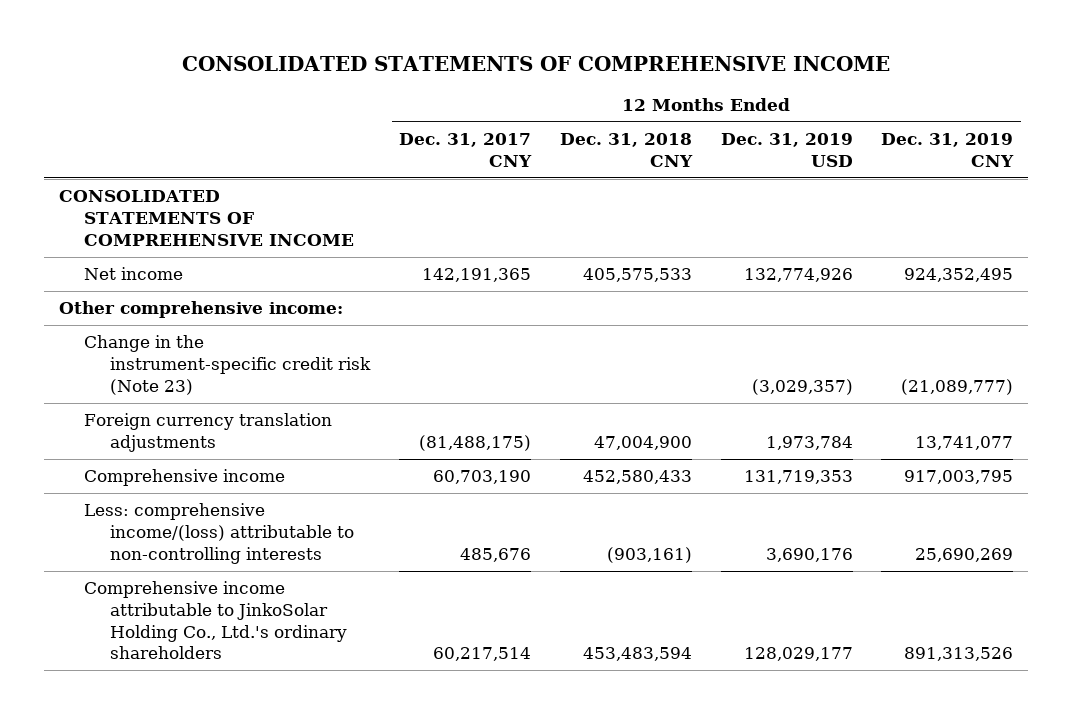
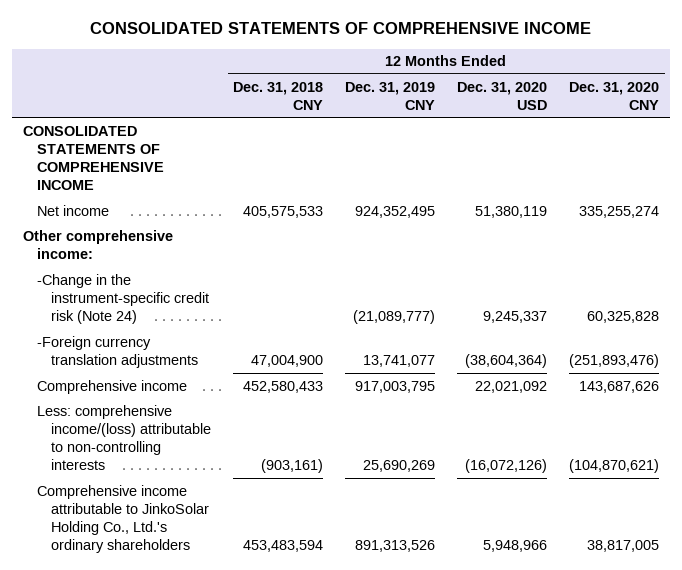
- | 12 Months Ended Dec. 31, 2017 CNY | 12 Months Ended Dec. 31, 2018 CNY | 12 Months Ended Dec. 31, 2019 USD | 12 Months Ended Dec. 31, 2019 CNY
+ | 12 Months Ended Dec. 31, 2018 CNY | 12 Months Ended Dec. 31, 2019 CNY | 12 Months Ended Dec. 31, 2020 USD | 12 Months Ended Dec. 31, 2020 CNY
- Change in the instrument-specific credit risk (Note 23) | | | (3,029,357) | (21,089,777)
- Foreign currency translation adjustments | (81,488,175) | 47,004,900 | 1,973,784 | 13,741,077
+ -Change in the instrument-specific credit risk (Note 24) | | (21,089,777) | 9,245,337 | 60,325,828
+ -Foreign currency translation adjustments | 47,004,900 | 13,741,077 | (38,604,364) | (251,893,476)

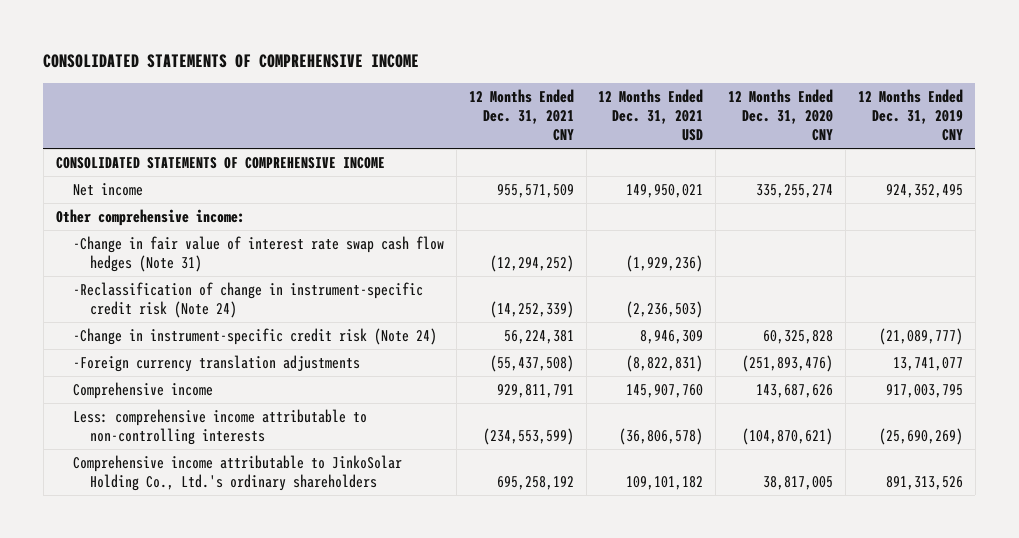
- | 12 Months Ended Dec. 31, 2018 CNY | 12 Months Ended Dec. 31, 2019 CNY | 12 Months Ended Dec. 31, 2020 USD | 12 Months Ended Dec. 31, 2020 CNY
+ | 12 Months Ended Dec. 31, 2021 CNY | 12 Months Ended Dec. 31, 2021 USD | 12 Months Ended Dec. 31, 2020 CNY | 12 Months Ended Dec. 31, 2019 CNY
- -Change in the instrument-specific credit risk (Note 24) | | (21,089,777) | 9,245,337 | 60,325,828
+ -Change in fair value of interest rate swap cash flow hedges (Note 31) | (12,294,252) | (1,929,236) | |
+ -Reclassification of change in instrument-specific credit risk (Note 24) | (14,252,339) | (2,236,503) | |
+ -Change in instrument-specific credit risk (Note 24) | 56,224,381 | 8,946,309 | 60,325,828 | (21,089,777)
- Less: comprehensive income/(loss) attributable to non-controlling interests | (903,161) | 25,690,269 | (16,072,126) | (104,870,621)
+ Less: comprehensive income attributable to non-controlling interests | (234,553,599) | (36,806,578) | (104,870,621) | (25,690,269)

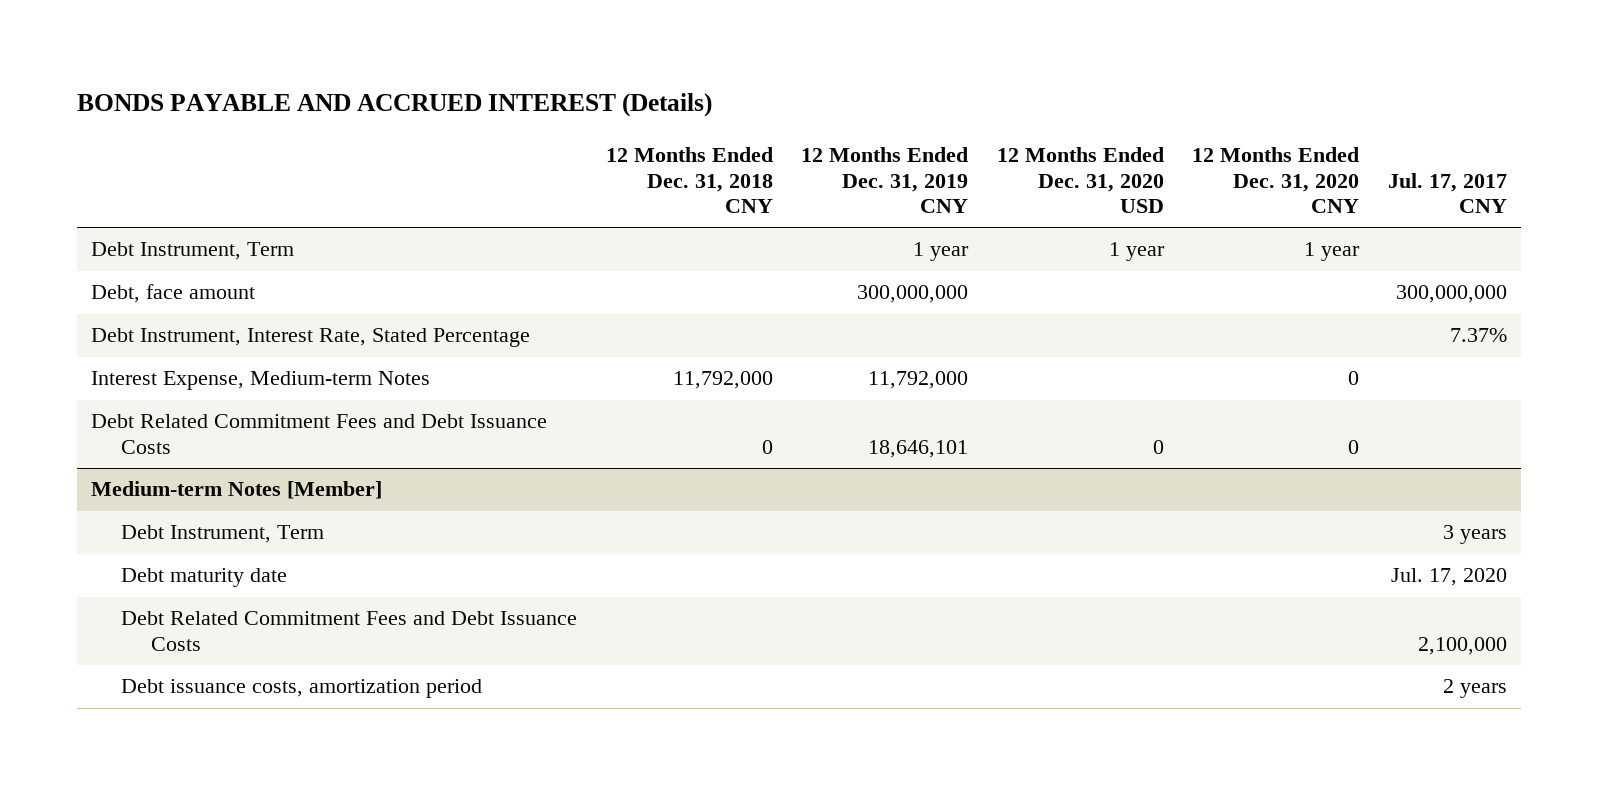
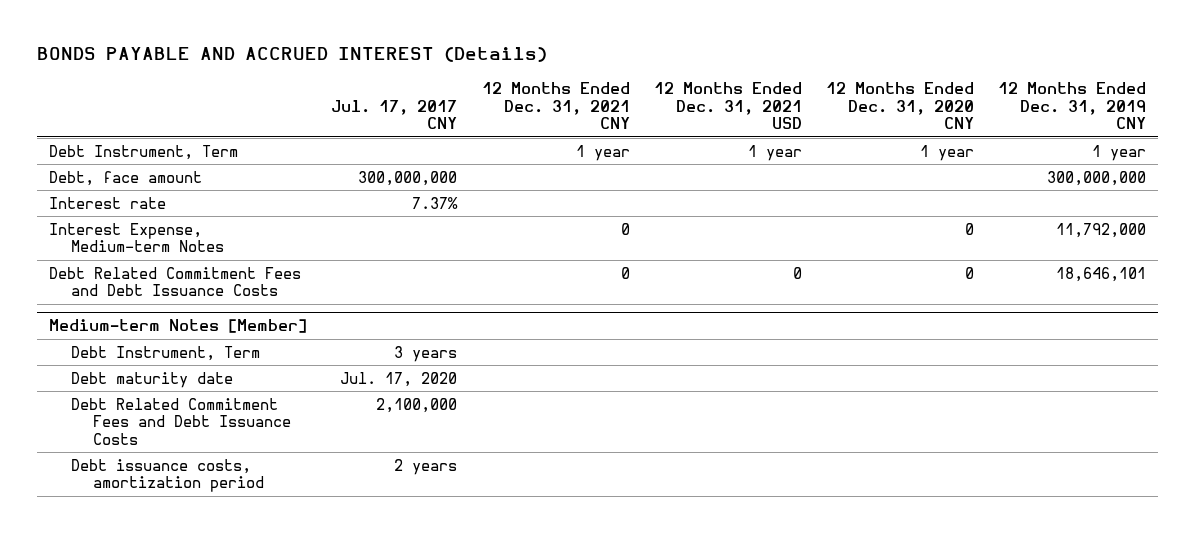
- | 12 Months Ended Dec. 31, 2018 CNY | 12 Months Ended Dec. 31, 2019 CNY | 12 Months Ended Dec. 31, 2020 USD | 12 Months Ended Dec. 31, 2020 CNY | Jul. 17, 2017 CNY
+ | Jul. 17, 2017 CNY | 12 Months Ended Dec. 31, 2021 CNY | 12 Months Ended Dec. 31, 2021 USD | 12 Months Ended Dec. 31, 2020 CNY | 12 Months Ended Dec. 31, 2019 CNY
- Debt Instrument, Interest Rate, Stated Percentage | | | | | 7.37%
+ Interest rate | 7.37% | | | |

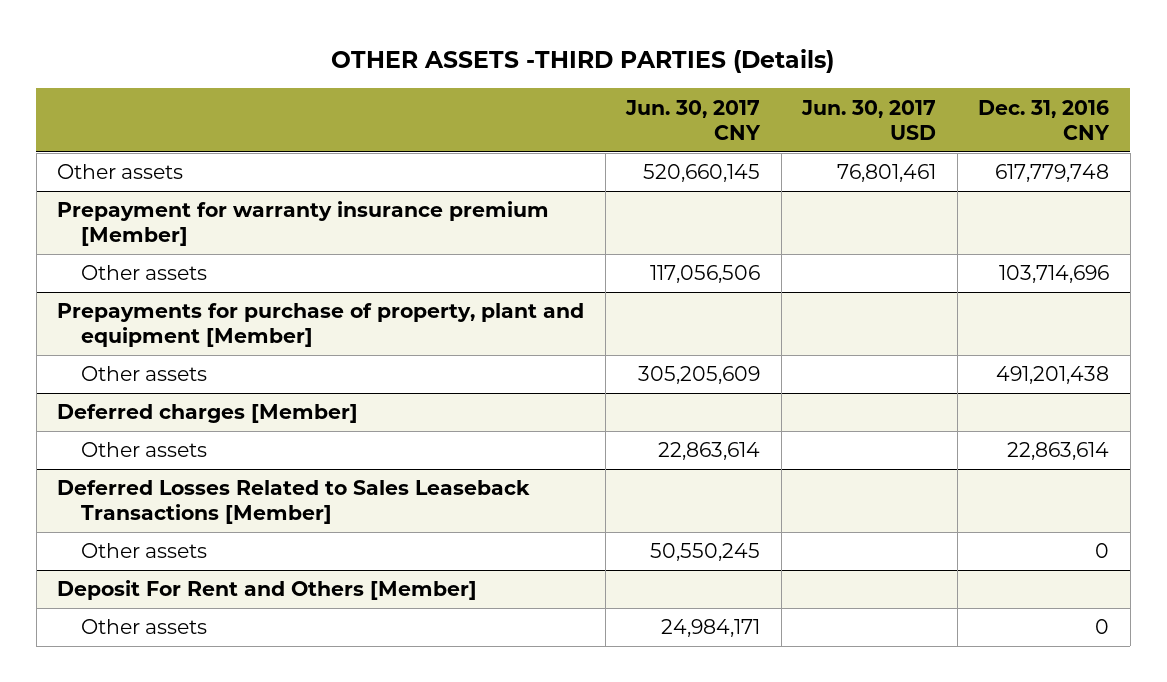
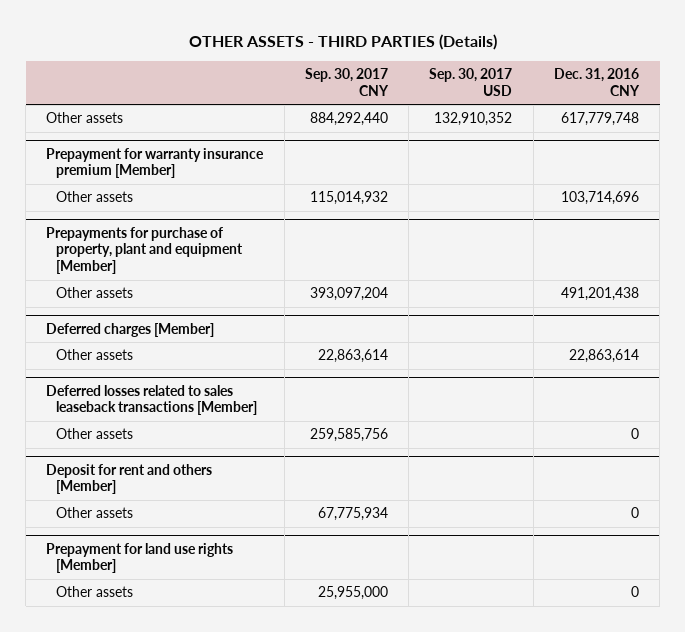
- OTHER ASSETS -THIRD PARTIES (Details)
+ OTHER ASSETS - THIRD PARTIES (Details)
- | Jun. 30, 2017 CNY | Jun. 30, 2017 USD | Dec. 31, 2016 CNY
+ | Sep. 30, 2017 CNY | Sep. 30, 2017 USD | Dec. 31, 2016 CNY
- Deferred Losses Related to Sales Leaseback Transactions [Member]
+ Deferred losses related to sales leaseback transactions [Member]
- Deposit For Rent and Others [Member]
+ Deposit for rent and others [Member]
+ Prepayment for land use rights [Member]
+ Other assets | 25,955,000 | | 0

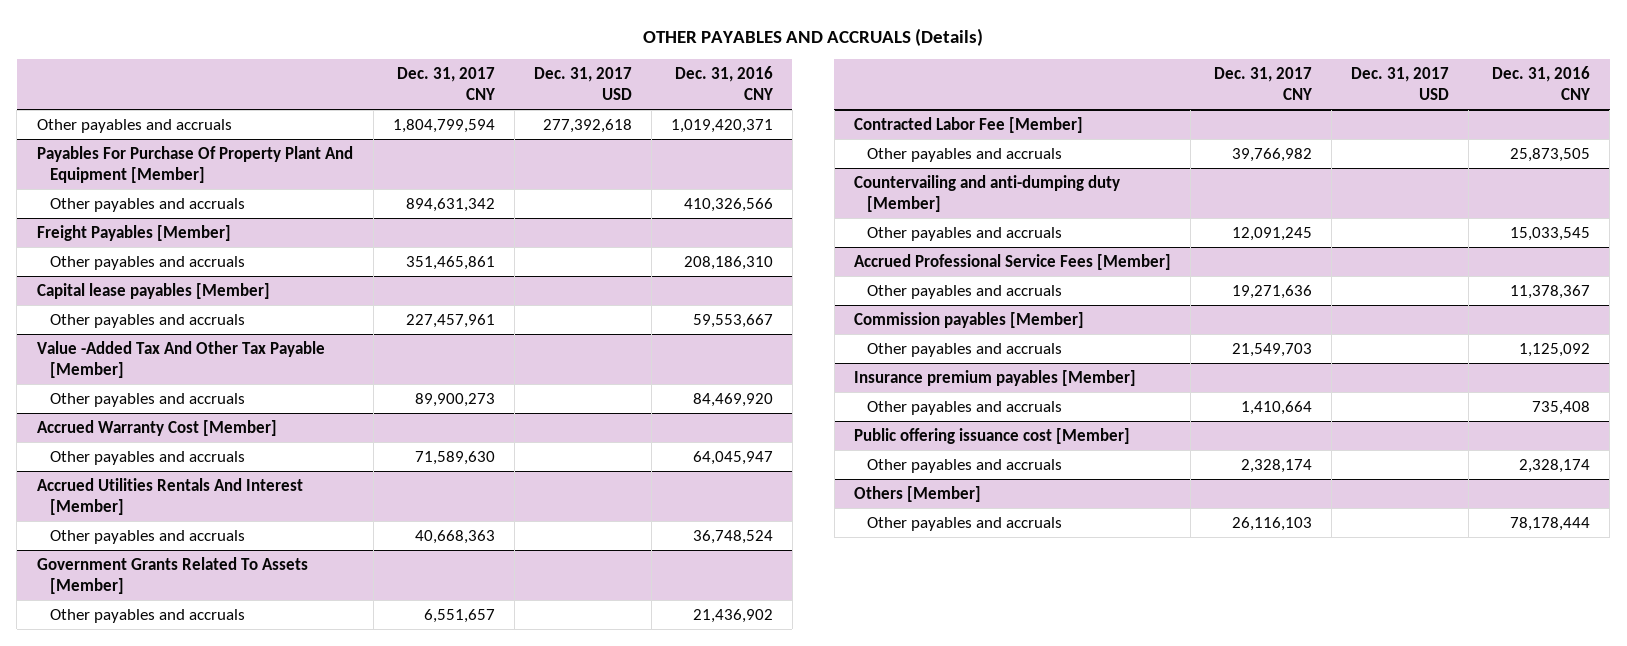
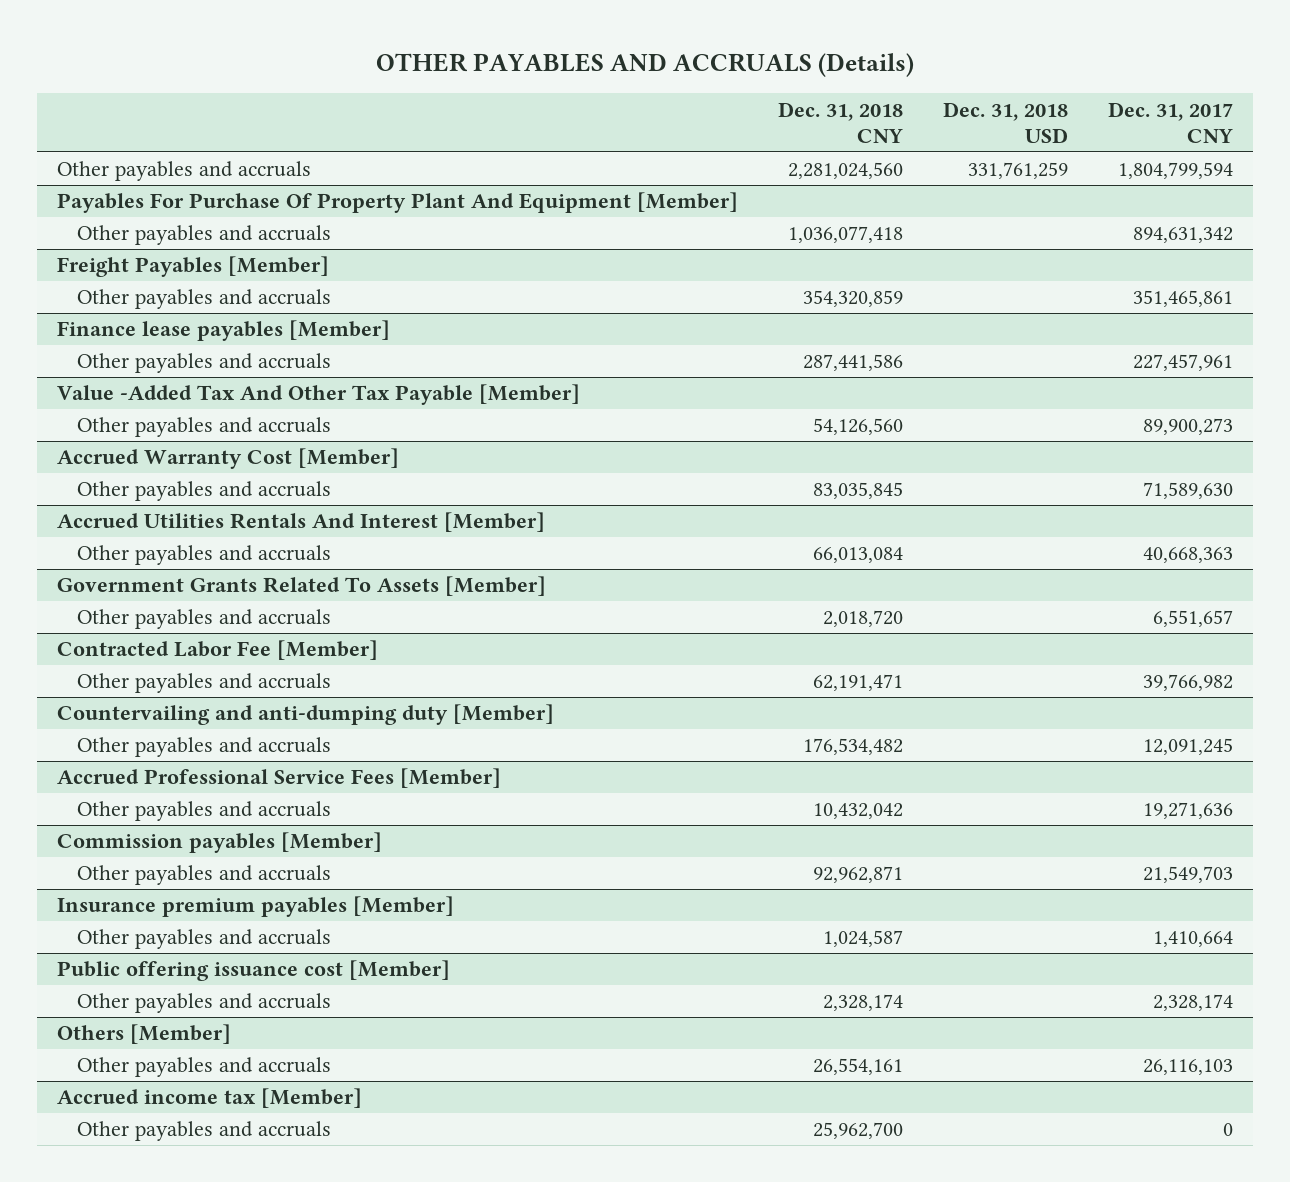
- | Dec. 31, 2017 CNY | Dec. 31, 2017 USD | Dec. 31, 2016 CNY
+ | Dec. 31, 2018 CNY | Dec. 31, 2018 USD | Dec. 31, 2017 CNY
- Capital lease payables [Member]
+ Finance lease payables [Member]
+ Accrued income tax [Member]
+ Other payables and accruals | 25,962,700 | | 0

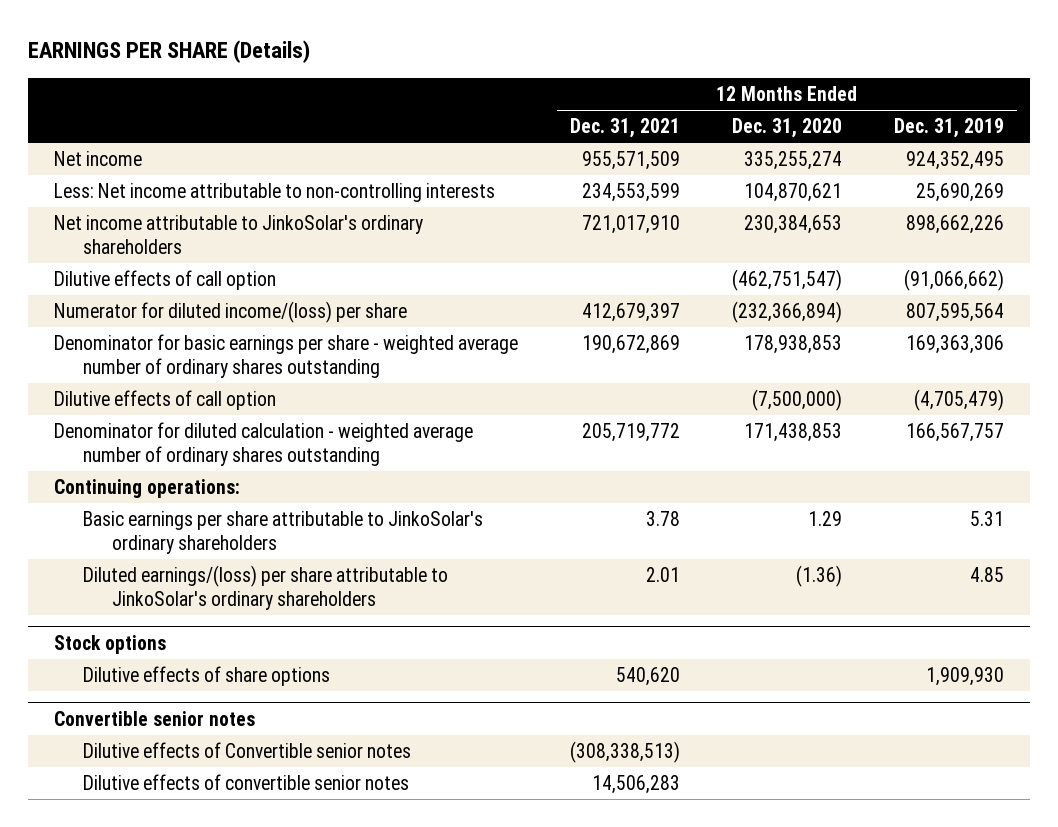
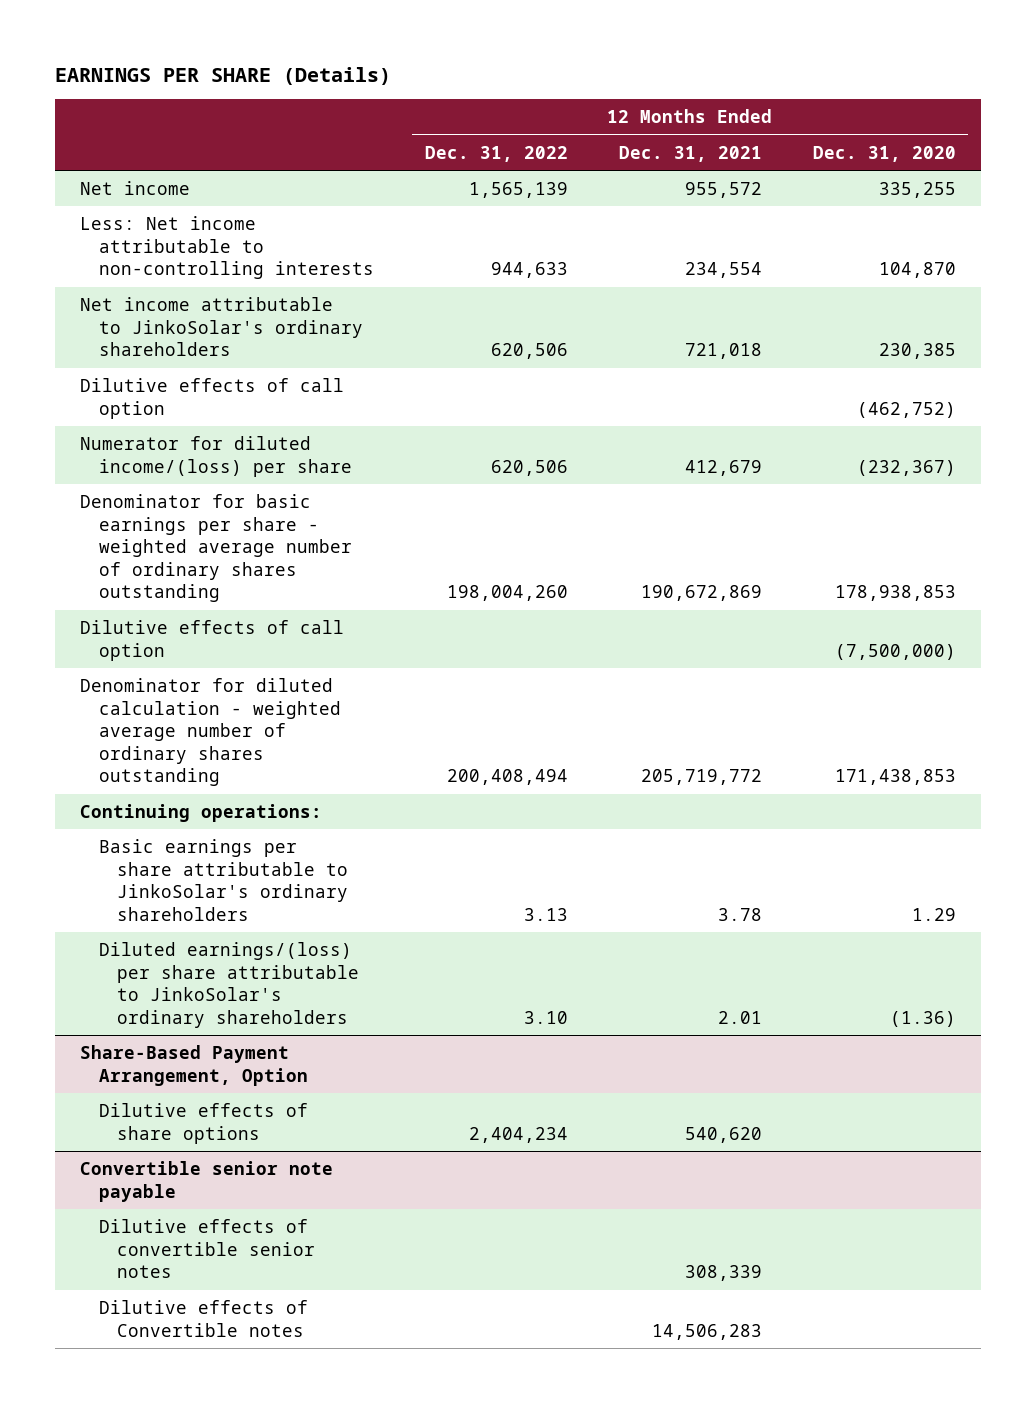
- | 12 Months Ended Dec. 31, 2021 | 12 Months Ended Dec. 31, 2020 | 12 Months Ended Dec. 31, 2019
+ | 12 Months Ended Dec. 31, 2022 | 12 Months Ended Dec. 31, 2021 | 12 Months Ended Dec. 31, 2020
- Net income | 955,571,509 | 335,255,274 | 924,352,495
- Less: Net income attributable to non-controlling interests | 234,553,599 | 104,870,621 | 25,690,269
- Net income attributable to JinkoSolar's ordinary shareholders | 721,017,910 | 230,384,653 | 898,662,226
- Dilutive effects of call option | | (462,751,547) | (91,066,662)
- Numerator for diluted income/(loss) per share | 412,679,397 | (232,366,894) | 807,595,564
+ Net income | 1,565,139 | 955,572 | 335,255
+ Less: Net income attributable to non-controlling interests | 944,633 | 234,554 | 104,870
+ Net income attributable to JinkoSolar's ordinary shareholders | 620,506 | 721,018 | 230,385
+ Dilutive effects of call option | | | (462,752)
+ Numerator for diluted income/(loss) per share | 620,506 | 412,679 | (232,367)
- Stock options
+ Share-Based Payment Arrangement, Option
- Convertible senior notes
- Dilutive effects of Convertible senior notes | (308,338,513) | |
- Dilutive effects of convertible senior notes | 14,506,283 | |
+ Convertible senior note payable
+ Dilutive effects of convertible senior notes | | 308,339 |
+ Dilutive effects of Convertible notes | | 14,506,283 |

